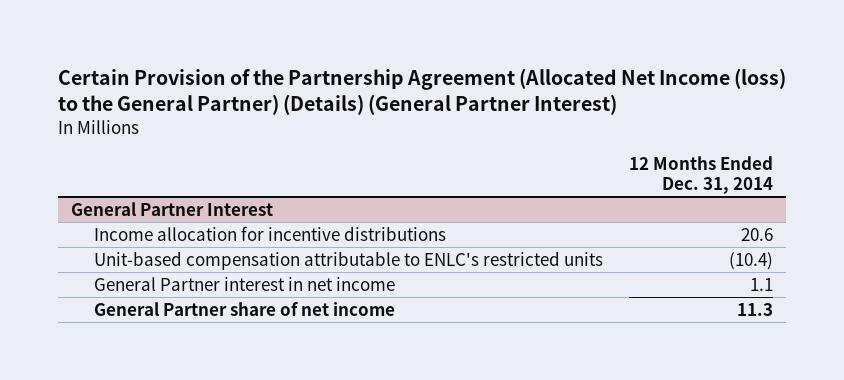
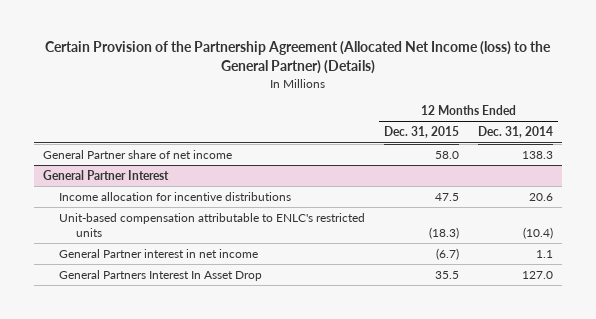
- Certain Provision of the Partnership Agreement (Allocated Net Income (loss) to the General Partner) (Details) (General Partner Interest)
+ Certain Provision of the Partnership Agreement (Allocated Net Income (loss) to the General Partner) (Details)
- | 12 Months Ended Dec. 31, 2014
+ | 12 Months Ended Dec. 31, 2015 | 12 Months Ended Dec. 31, 2014
+ General Partner share of net income | 58.0 | 138.3
@ General Partner Interest
- General Partner share of net income | 11.3
+ General Partners Interest In Asset Drop | 35.5 | 127.0

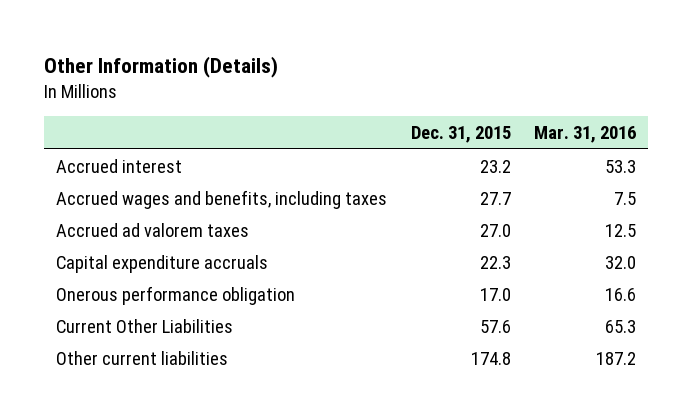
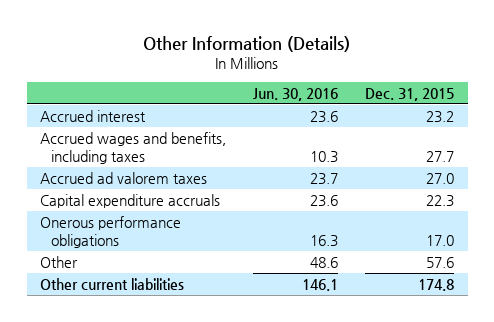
- | Dec. 31, 2015 | Mar. 31, 2016
+ | Jun. 30, 2016 | Dec. 31, 2015
- Onerous performance obligation | 17.0 | 16.6
- Current Other Liabilities | 57.6 | 65.3
+ Onerous performance obligations | 16.3 | 17.0
+ Other | 48.6 | 57.6

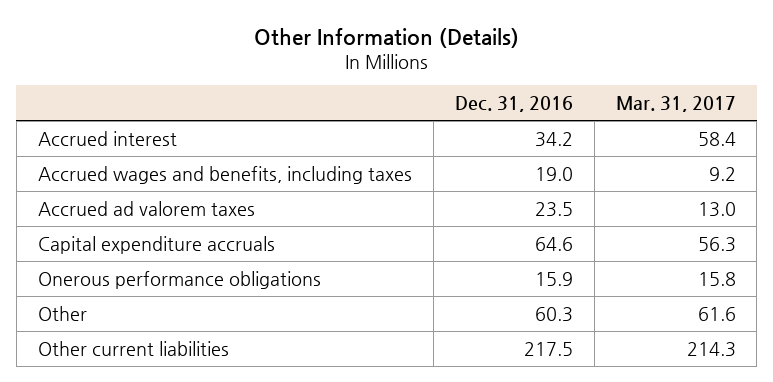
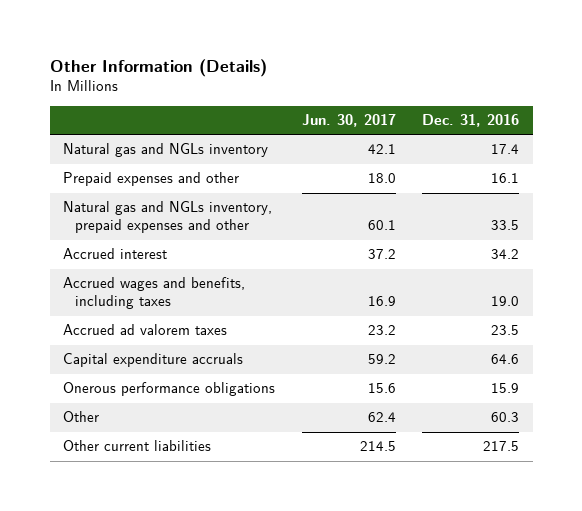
- | Dec. 31, 2016 | Mar. 31, 2017
+ | Jun. 30, 2017 | Dec. 31, 2016
+ Natural gas and NGLs inventory | 42.1 | 17.4
+ Prepaid expenses and other | 18.0 | 16.1
+ Natural gas and NGLs inventory, prepaid expenses and other | 60.1 | 33.5

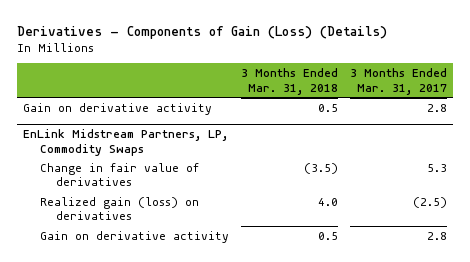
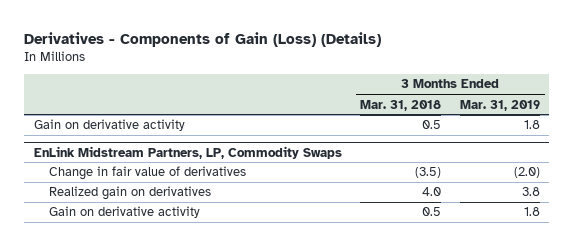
- | 3 Months Ended Mar. 31, 2018 | 3 Months Ended Mar. 31, 2017
+ | 3 Months Ended Mar. 31, 2018 | 3 Months Ended Mar. 31, 2019
@ EnLink Midstream Partners, LP, Commodity Swaps
- Realized gain (loss) on derivatives | 4.0 | (2.5)
+ Realized gain on derivatives | 4.0 | 3.8

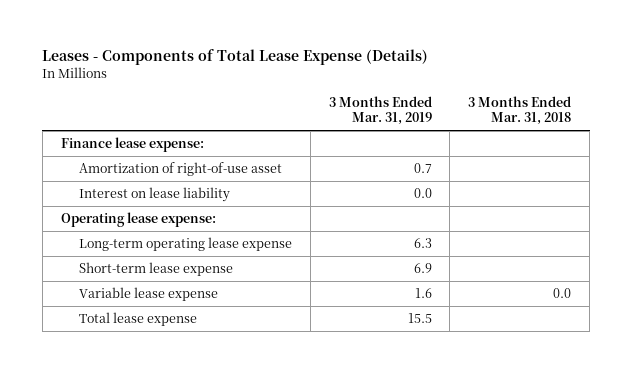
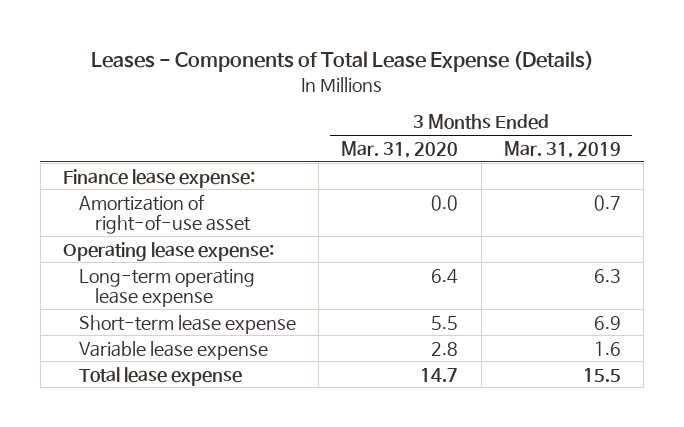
- | 3 Months Ended Mar. 31, 2019 | 3 Months Ended Mar. 31, 2018
+ | 3 Months Ended Mar. 31, 2020 | 3 Months Ended Mar. 31, 2019
- Interest on lease liability | 0.0 |

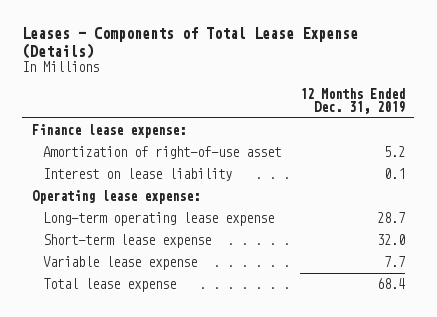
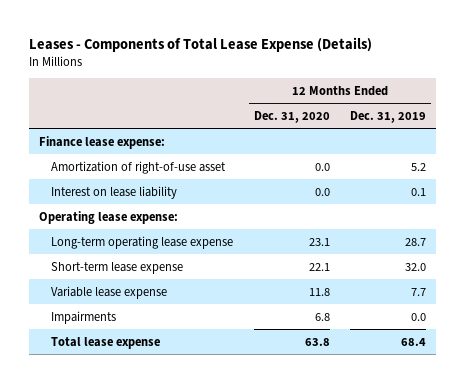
- | 12 Months Ended Dec. 31, 2019
+ | 12 Months Ended Dec. 31, 2020 | 12 Months Ended Dec. 31, 2019
+ Impairments | 6.8 | 0.0

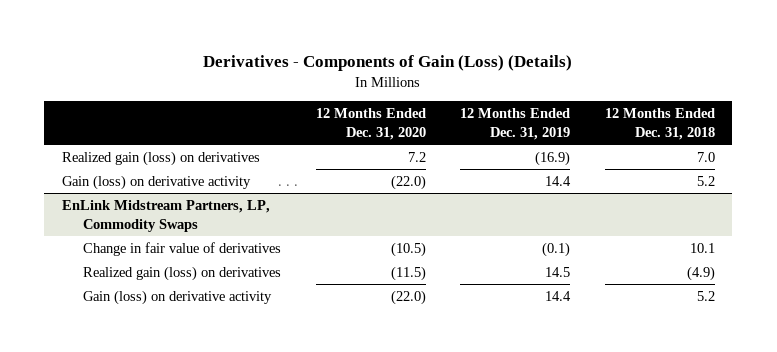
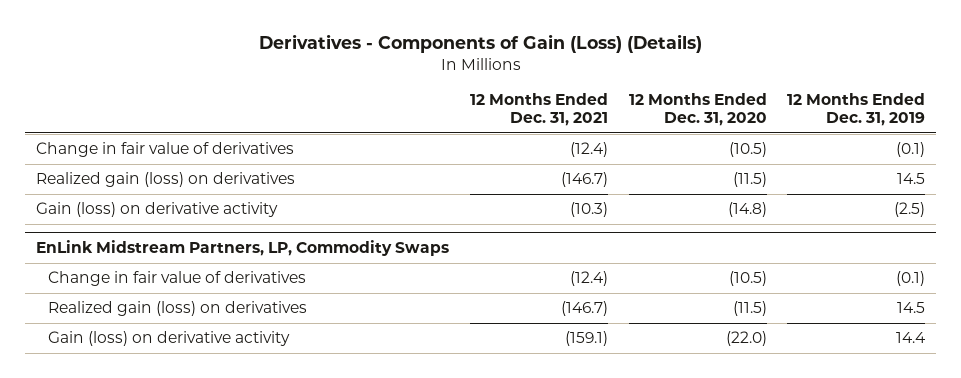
- | 12 Months Ended Dec. 31, 2020 | 12 Months Ended Dec. 31, 2019 | 12 Months Ended Dec. 31, 2018
+ | 12 Months Ended Dec. 31, 2021 | 12 Months Ended Dec. 31, 2020 | 12 Months Ended Dec. 31, 2019
- Realized gain (loss) on derivatives | 7.2 | (16.9) | 7.0
- Gain (loss) on derivative activity | (22.0) | 14.4 | 5.2
+ Change in fair value of derivatives | (12.4) | (10.5) | (0.1)
+ Realized gain (loss) on derivatives | (146.7) | (11.5) | 14.5
+ Gain (loss) on derivative activity | (10.3) | (14.8) | (2.5)

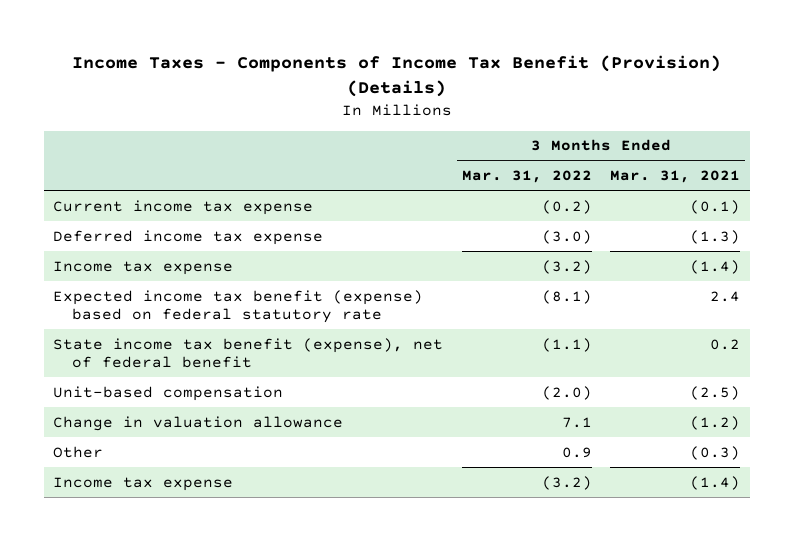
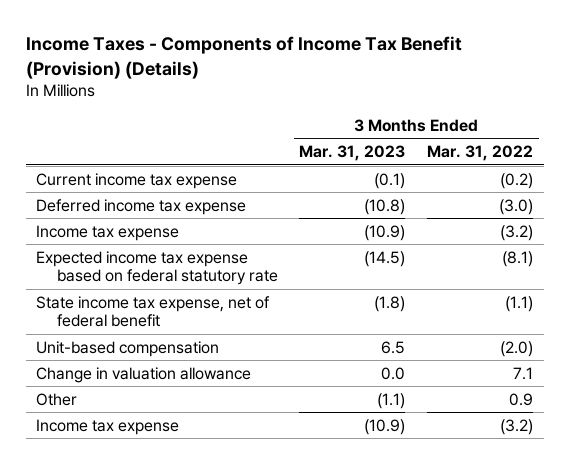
- | 3 Months Ended Mar. 31, 2022 | 3 Months Ended Mar. 31, 2021
+ | 3 Months Ended Mar. 31, 2023 | 3 Months Ended Mar. 31, 2022
- Expected income tax benefit (expense) based on federal statutory rate | (8.1) | 2.4
- State income tax benefit (expense), net of federal benefit | (1.1) | 0.2
+ Expected income tax expense based on federal statutory rate | (14.5) | (8.1)
+ State income tax expense, net of federal benefit | (1.8) | (1.1)

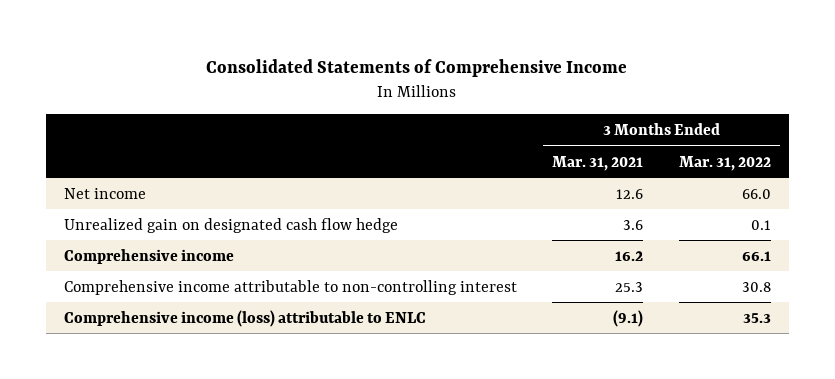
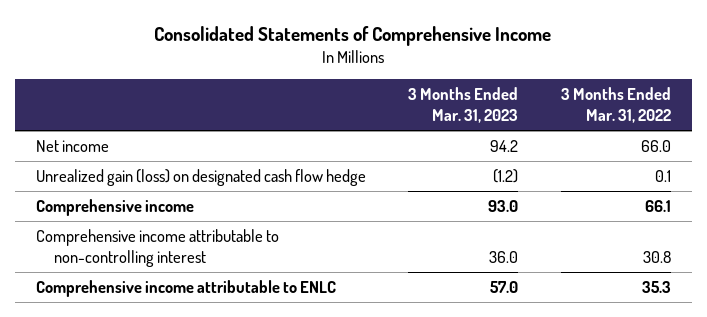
- | 3 Months Ended Mar. 31, 2021 | 3 Months Ended Mar. 31, 2022
+ | 3 Months Ended Mar. 31, 2023 | 3 Months Ended Mar. 31, 2022
- Unrealized gain on designated cash flow hedge | 3.6 | 0.1
+ Unrealized gain (loss) on designated cash flow hedge | (1.2) | 0.1
- Comprehensive income (loss) attributable to ENLC | (9.1) | 35.3
+ Comprehensive income attributable to ENLC | 57.0 | 35.3

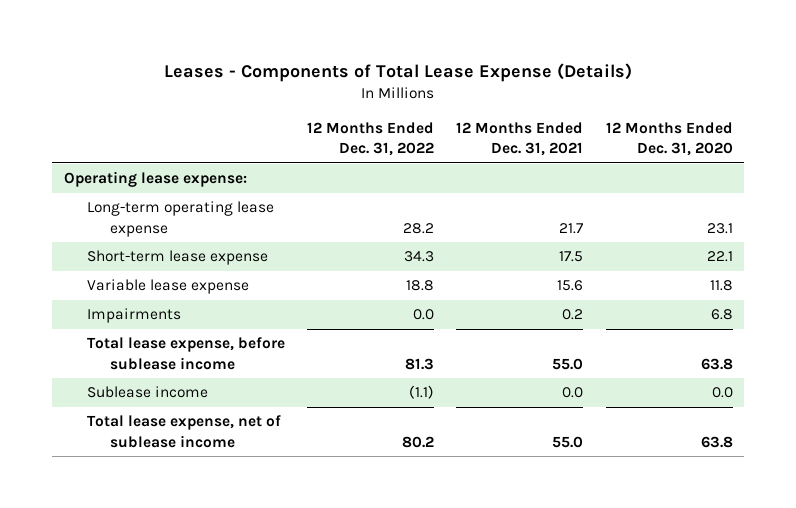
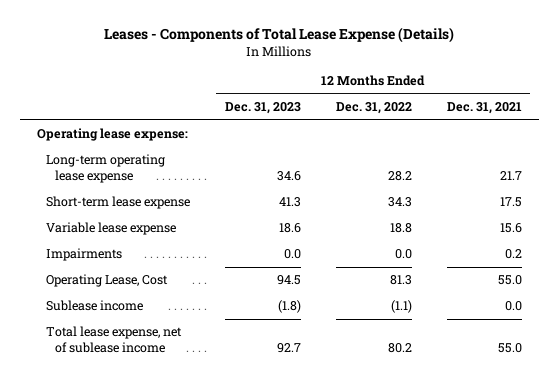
- | 12 Months Ended Dec. 31, 2022 | 12 Months Ended Dec. 31, 2021 | 12 Months Ended Dec. 31, 2020
+ | 12 Months Ended Dec. 31, 2023 | 12 Months Ended Dec. 31, 2022 | 12 Months Ended Dec. 31, 2021
- Total lease expense, before sublease income | 81.3 | 55.0 | 63.8
+ Operating Lease, Cost | 94.5 | 81.3 | 55.0

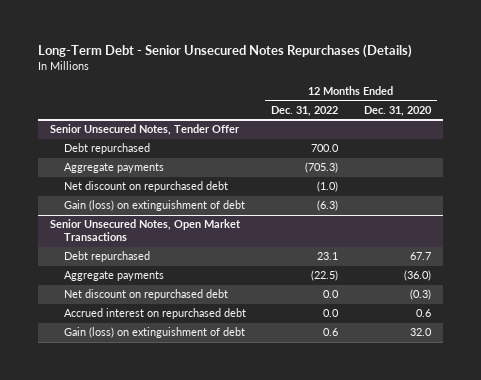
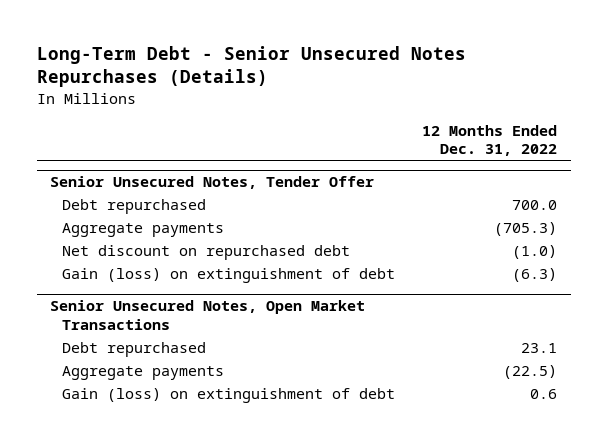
- | 12 Months Ended Dec. 31, 2022 | 12 Months Ended Dec. 31, 2020
+ | 12 Months Ended Dec. 31, 2022
@ Senior Unsecured Notes, Open Market Transactions
- Net discount on repurchased debt | 0.0 | (0.3)
- Accrued interest on repurchased debt | 0.0 | 0.6

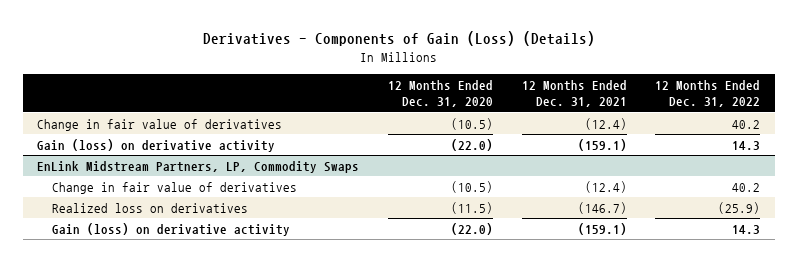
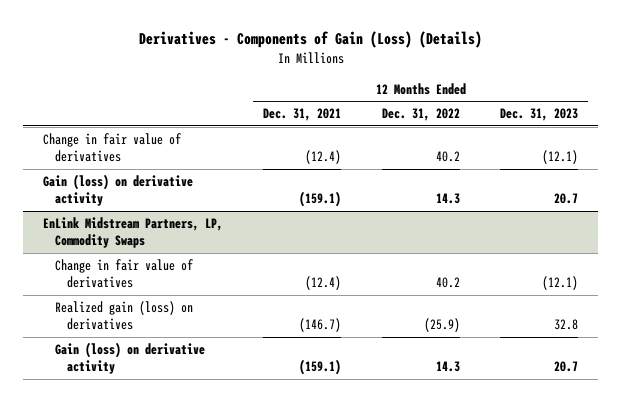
- | 12 Months Ended Dec. 31, 2020 | 12 Months Ended Dec. 31, 2021 | 12 Months Ended Dec. 31, 2022
+ | 12 Months Ended Dec. 31, 2021 | 12 Months Ended Dec. 31, 2022 | 12 Months Ended Dec. 31, 2023
@ EnLink Midstream Partners, LP, Commodity Swaps
- Realized loss on derivatives | (11.5) | (146.7) | (25.9)
+ Realized gain (loss) on derivatives | (146.7) | (25.9) | 32.8

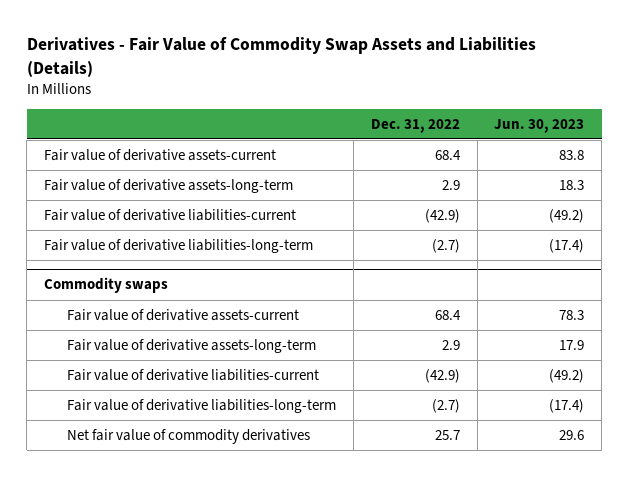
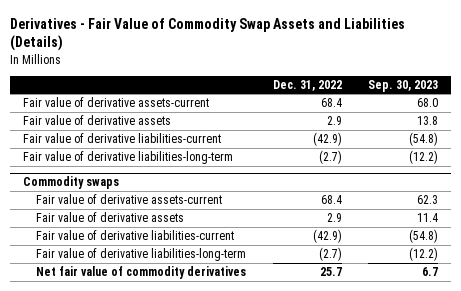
- | Dec. 31, 2022 | Jun. 30, 2023
+ | Dec. 31, 2022 | Sep. 30, 2023
- Fair value of derivative assets-long-term | 2.9 | 18.3
+ Fair value of derivative assets | 2.9 | 13.8
@ Commodity swaps
- Fair value of derivative assets-long-term | 2.9 | 17.9
+ Fair value of derivative assets | 2.9 | 11.4

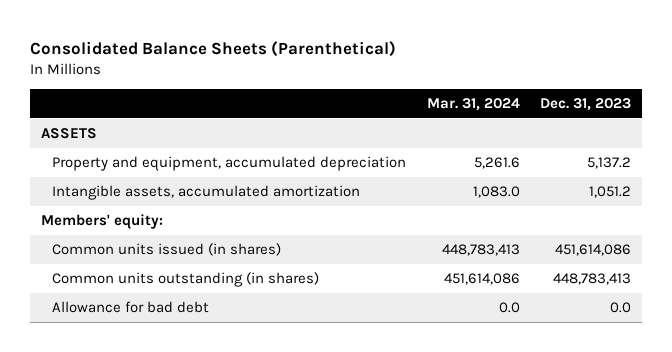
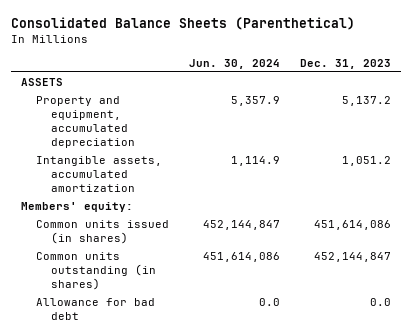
- | Mar. 31, 2024 | Dec. 31, 2023
+ | Jun. 30, 2024 | Dec. 31, 2023
- Common units outstanding (in shares) | 451,614,086 | 448,783,413
+ Common units outstanding (in shares) | 451,614,086 | 452,144,847

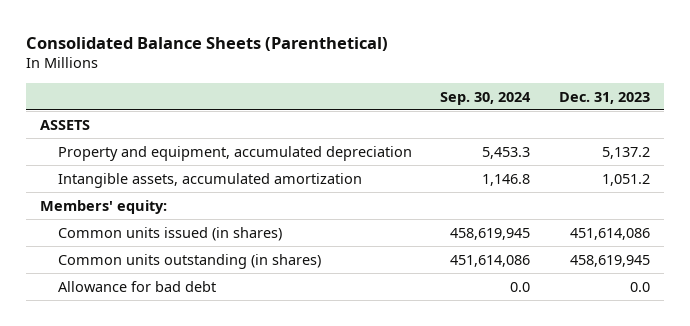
- | Jun. 30, 2024 | Dec. 31, 2023
+ | Sep. 30, 2024 | Dec. 31, 2023
- Common units outstanding (in shares) | 451,614,086 | 452,144,847
+ Common units outstanding (in shares) | 451,614,086 | 458,619,945

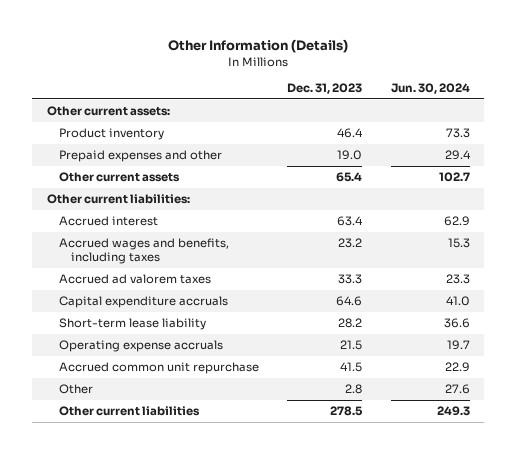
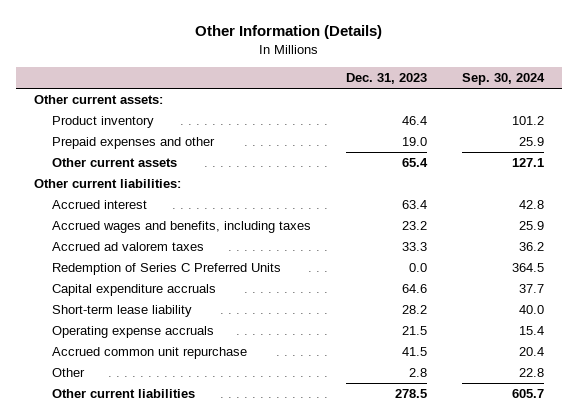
- | Dec. 31, 2023 | Jun. 30, 2024
+ | Dec. 31, 2023 | Sep. 30, 2024
+ Redemption of Series C Preferred Units | 0.0 | 364.5

